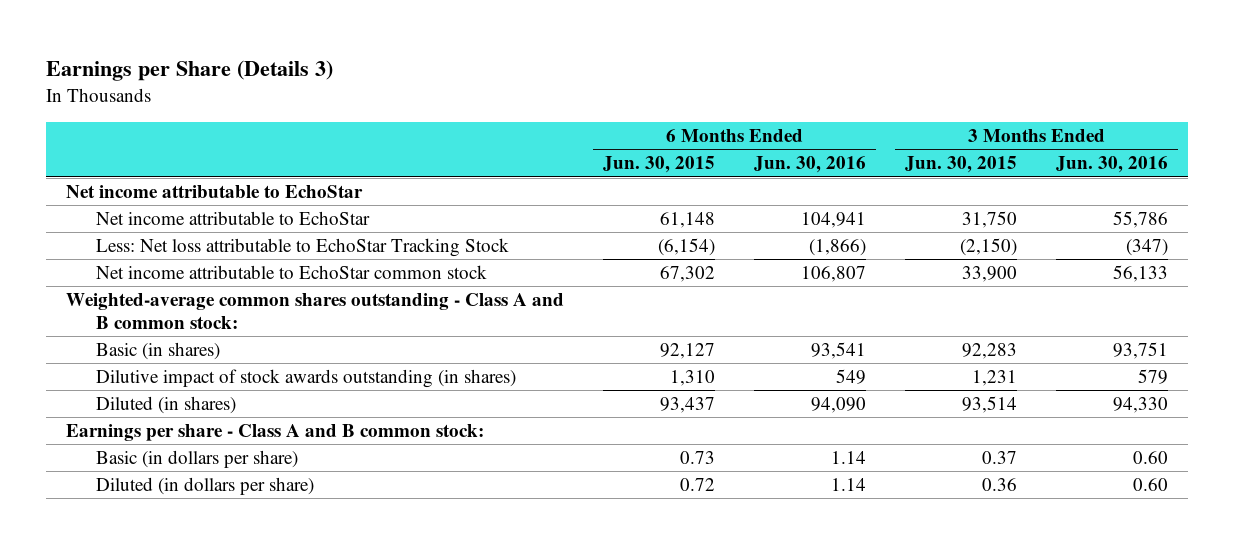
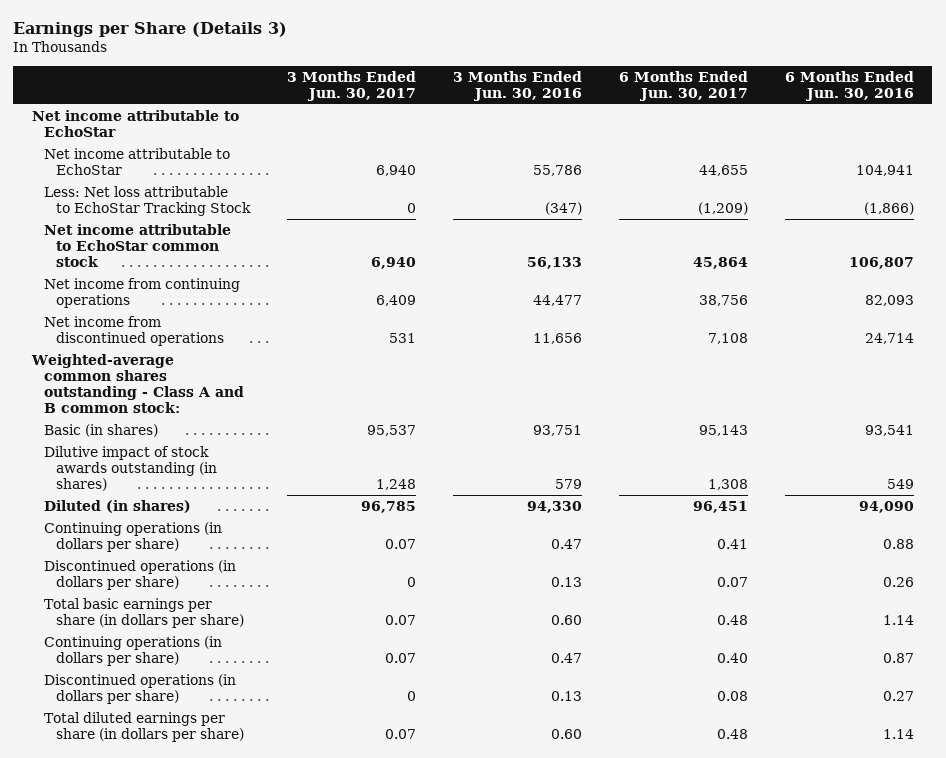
- | 6 Months Ended Jun. 30, 2015 | 6 Months Ended Jun. 30, 2016 | 3 Months Ended Jun. 30, 2015 | 3 Months Ended Jun. 30, 2016
+ | 3 Months Ended Jun. 30, 2017 | 3 Months Ended Jun. 30, 2016 | 6 Months Ended Jun. 30, 2017 | 6 Months Ended Jun. 30, 2016
+ Net income from continuing operations | 6,409 | 44,477 | 38,756 | 82,093
+ Net income from discontinued operations | 531 | 11,656 | 7,108 | 24,714
- Earnings per share - Class A and B common stock:
- Basic (in dollars per share) | 0.73 | 1.14 | 0.37 | 0.60
- Diluted (in dollars per share) | 0.72 | 1.14 | 0.36 | 0.60
+ Continuing operations (in dollars per share) | 0.07 | 0.47 | 0.41 | 0.88
+ Discontinued operations (in dollars per share) | 0 | 0.13 | 0.07 | 0.26
+ Total basic earnings per share (in dollars per share) | 0.07 | 0.60 | 0.48 | 1.14
+ Continuing operations (in dollars per share) | 0.07 | 0.47 | 0.40 | 0.87
+ Discontinued operations (in dollars per share) | 0 | 0.13 | 0.08 | 0.27
+ Total diluted earnings per share (in dollars per share) | 0.07 | 0.60 | 0.48 | 1.14

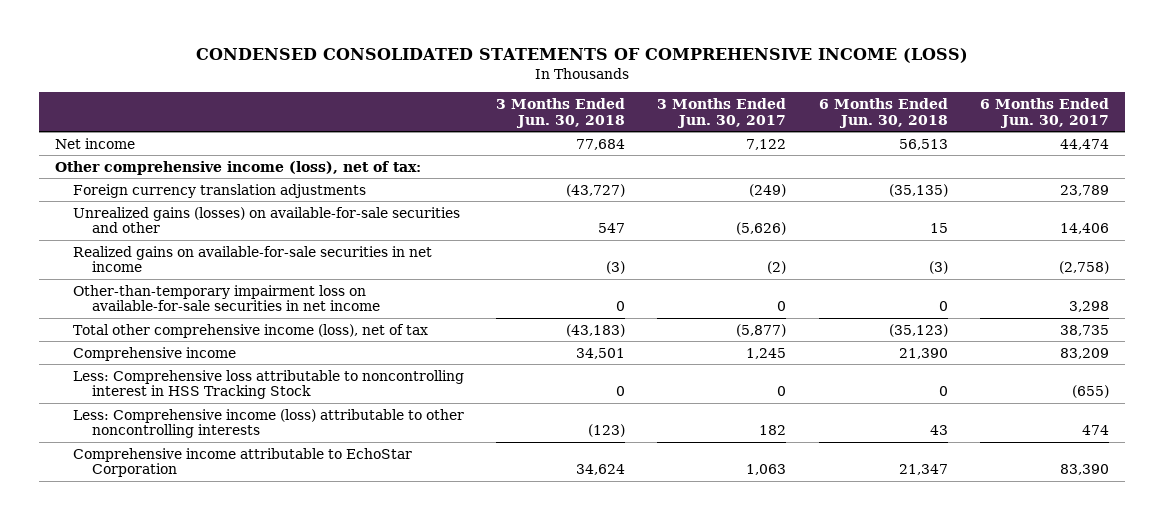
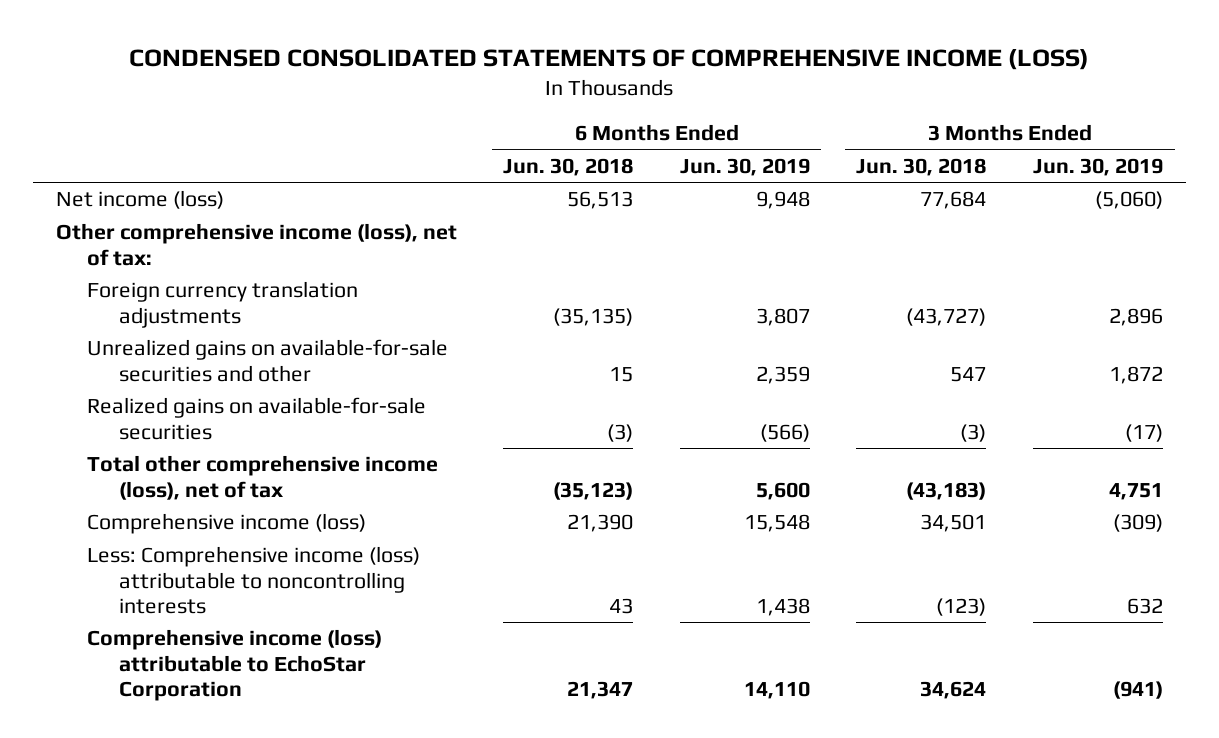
- | 3 Months Ended Jun. 30, 2018 | 3 Months Ended Jun. 30, 2017 | 6 Months Ended Jun. 30, 2018 | 6 Months Ended Jun. 30, 2017
+ | 6 Months Ended Jun. 30, 2018 | 6 Months Ended Jun. 30, 2019 | 3 Months Ended Jun. 30, 2018 | 3 Months Ended Jun. 30, 2019
- Net income | 77,684 | 7,122 | 56,513 | 44,474
+ Net income (loss) | 56,513 | 9,948 | 77,684 | (5,060)
- Unrealized gains (losses) on available-for-sale securities and other | 547 | (5,626) | 15 | 14,406
- Realized gains on available-for-sale securities in net income | (3) | (2) | (3) | (2,758)
- Other-than-temporary impairment loss on available-for-sale securities in net income | 0 | 0 | 0 | 3,298
+ Unrealized gains on available-for-sale securities and other | 15 | 2,359 | 547 | 1,872
+ Realized gains on available-for-sale securities | (3) | (566) | (3) | (17)
- Comprehensive income | 34,501 | 1,245 | 21,390 | 83,209
- Less: Comprehensive loss attributable to noncontrolling interest in HSS Tracking Stock | 0 | 0 | 0 | (655)
- Less: Comprehensive income (loss) attributable to other noncontrolling interests | (123) | 182 | 43 | 474
- Comprehensive income attributable to EchoStar Corporation | 34,624 | 1,063 | 21,347 | 83,390
+ Comprehensive income (loss) | 21,390 | 15,548 | 34,501 | (309)
+ Less: Comprehensive income (loss) attributable to noncontrolling interests | 43 | 1,438 | (123) | 632
+ Comprehensive income (loss) attributable to EchoStar Corporation | 21,347 | 14,110 | 34,624 | (941)

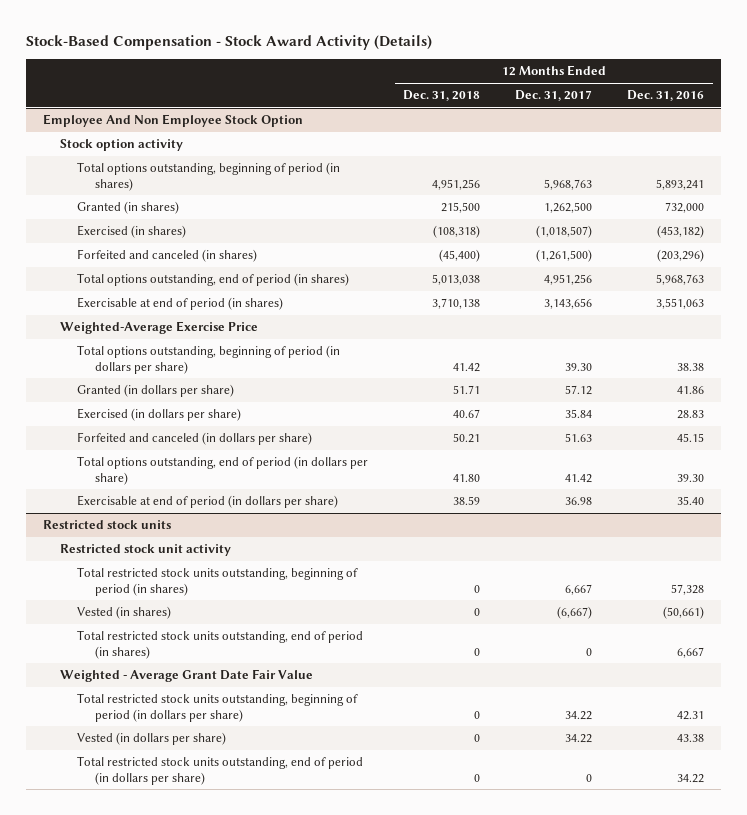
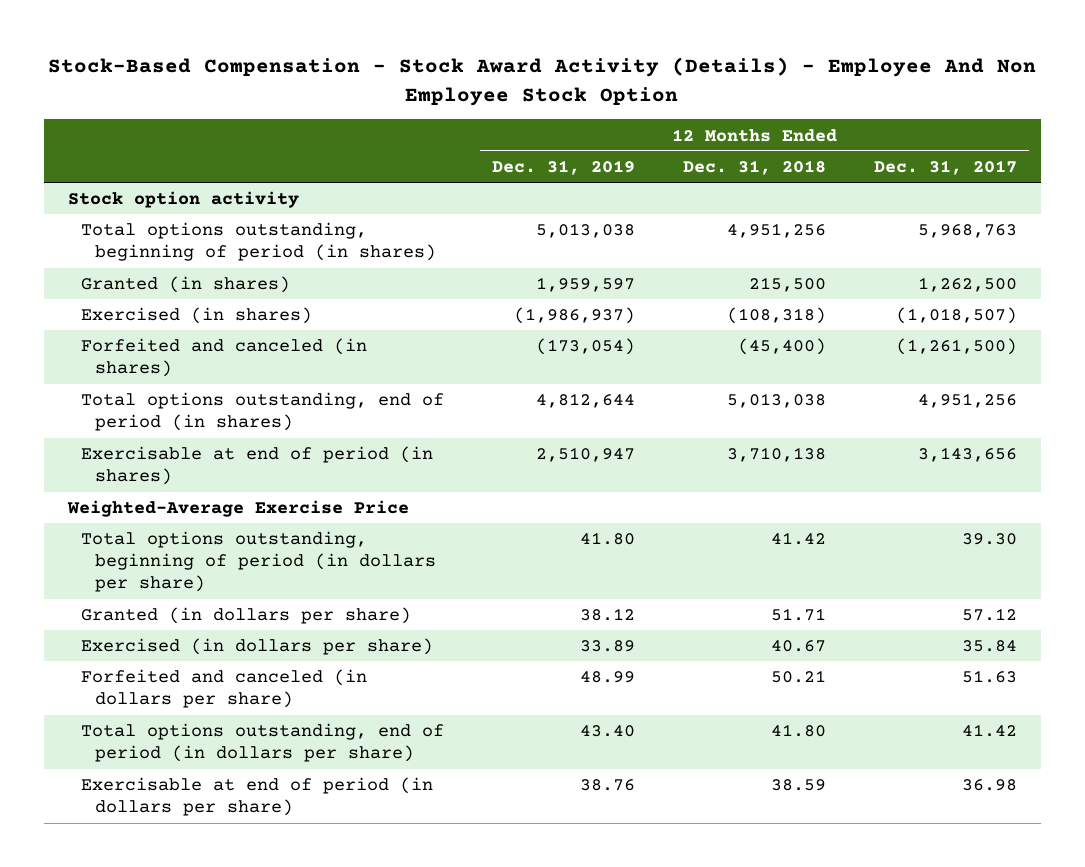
- Stock-Based Compensation - Stock Award Activity (Details)
+ Stock-Based Compensation - Stock Award Activity (Details) - Employee And Non Employee Stock Option
- | 12 Months Ended Dec. 31, 2018 | 12 Months Ended Dec. 31, 2017 | 12 Months Ended Dec. 31, 2016
+ | 12 Months Ended Dec. 31, 2019 | 12 Months Ended Dec. 31, 2018 | 12 Months Ended Dec. 31, 2017
- Employee And Non Employee Stock Option
- Restricted stock units
- Restricted stock unit activity
- Total restricted stock units outstanding, beginning of period (in shares) | 0 | 6,667 | 57,328
- Vested (in shares) | 0 | (6,667) | (50,661)
- Total restricted stock units outstanding, end of period (in shares) | 0 | 0 | 6,667
- Weighted - Average Grant Date Fair Value
- Total restricted stock units outstanding, beginning of period (in dollars per share) | 0 | 34.22 | 42.31
- Vested (in dollars per share) | 0 | 34.22 | 43.38
- Total restricted stock units outstanding, end of period (in dollars per share) | 0 | 0 | 34.22

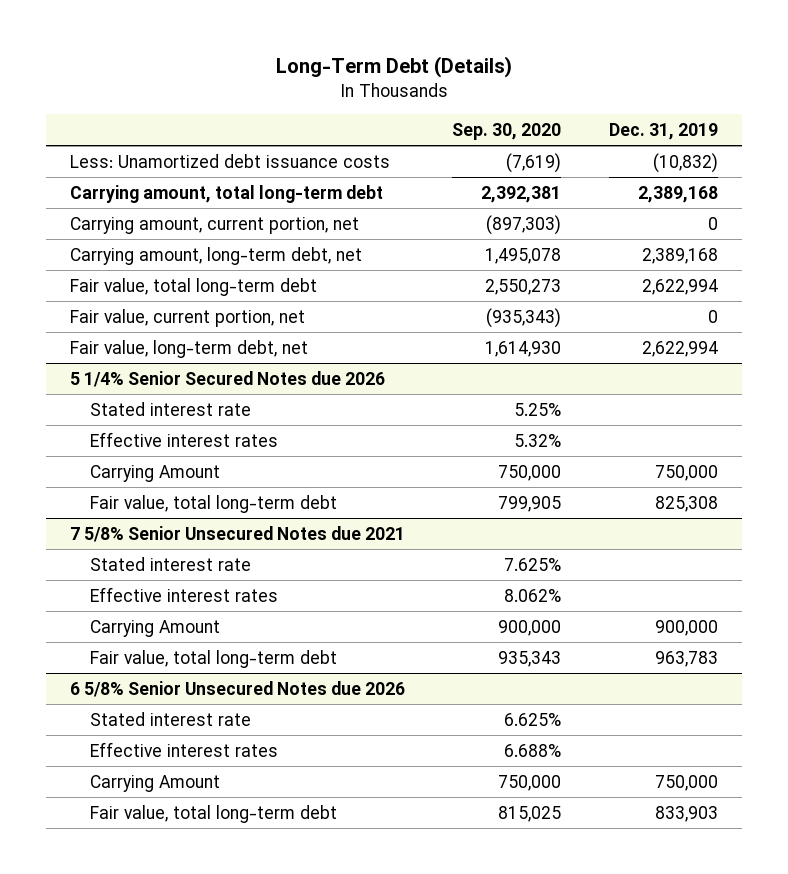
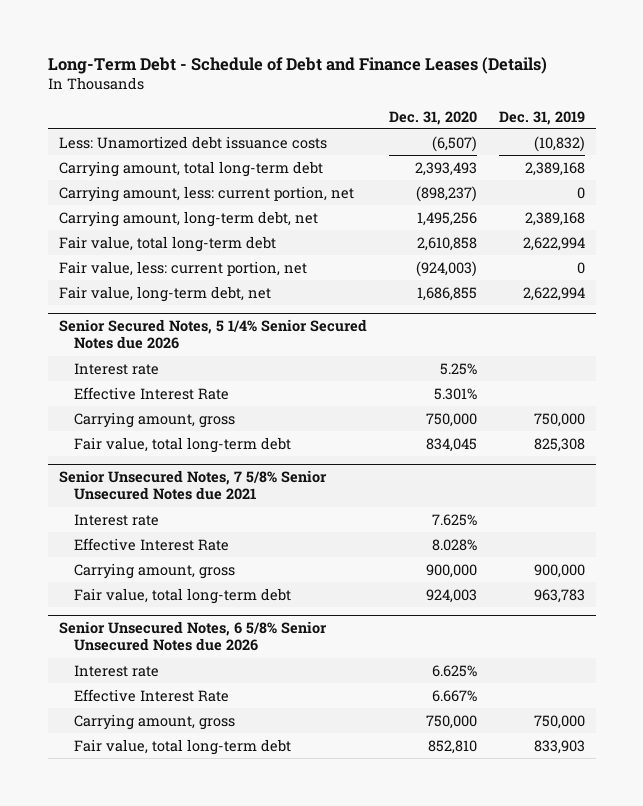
- Long-Term Debt (Details)
+ Long-Term Debt - Schedule of Debt and Finance Leases (Details)
- | Sep. 30, 2020 | Dec. 31, 2019
+ | Dec. 31, 2020 | Dec. 31, 2019
- Carrying amount, current portion, net | (897,303) | 0
+ Carrying amount, less: current portion, net | (898,237) | 0
- Fair value, current portion, net | (935,343) | 0
+ Fair value, less: current portion, net | (924,003) | 0
- 5 1/4% Senior Secured Notes due 2026
- Stated interest rate | 5.25% |
- Effective interest rates | 5.32% |
- Carrying Amount | 750,000 | 750,000
+ Senior Secured Notes, 5 1/4% Senior Secured Notes due 2026
+ Interest rate | 5.25% |
+ Effective Interest Rate | 5.301% |
+ Carrying amount, gross | 750,000 | 750,000
- 7 5/8% Senior Unsecured Notes due 2021
- Stated interest rate | 7.625% |
- Effective interest rates | 8.062% |
- Carrying Amount | 900,000 | 900,000
+ Senior Unsecured Notes, 7 5/8% Senior Unsecured Notes due 2021
+ Interest rate | 7.625% |
+ Effective Interest Rate | 8.028% |
+ Carrying amount, gross | 900,000 | 900,000
- 6 5/8% Senior Unsecured Notes due 2026
- Stated interest rate | 6.625% |
- Effective interest rates | 6.688% |
- Carrying Amount | 750,000 | 750,000
+ Senior Unsecured Notes, 6 5/8% Senior Unsecured Notes due 2026
+ Interest rate | 6.625% |
+ Effective Interest Rate | 6.667% |
+ Carrying amount, gross | 750,000 | 750,000

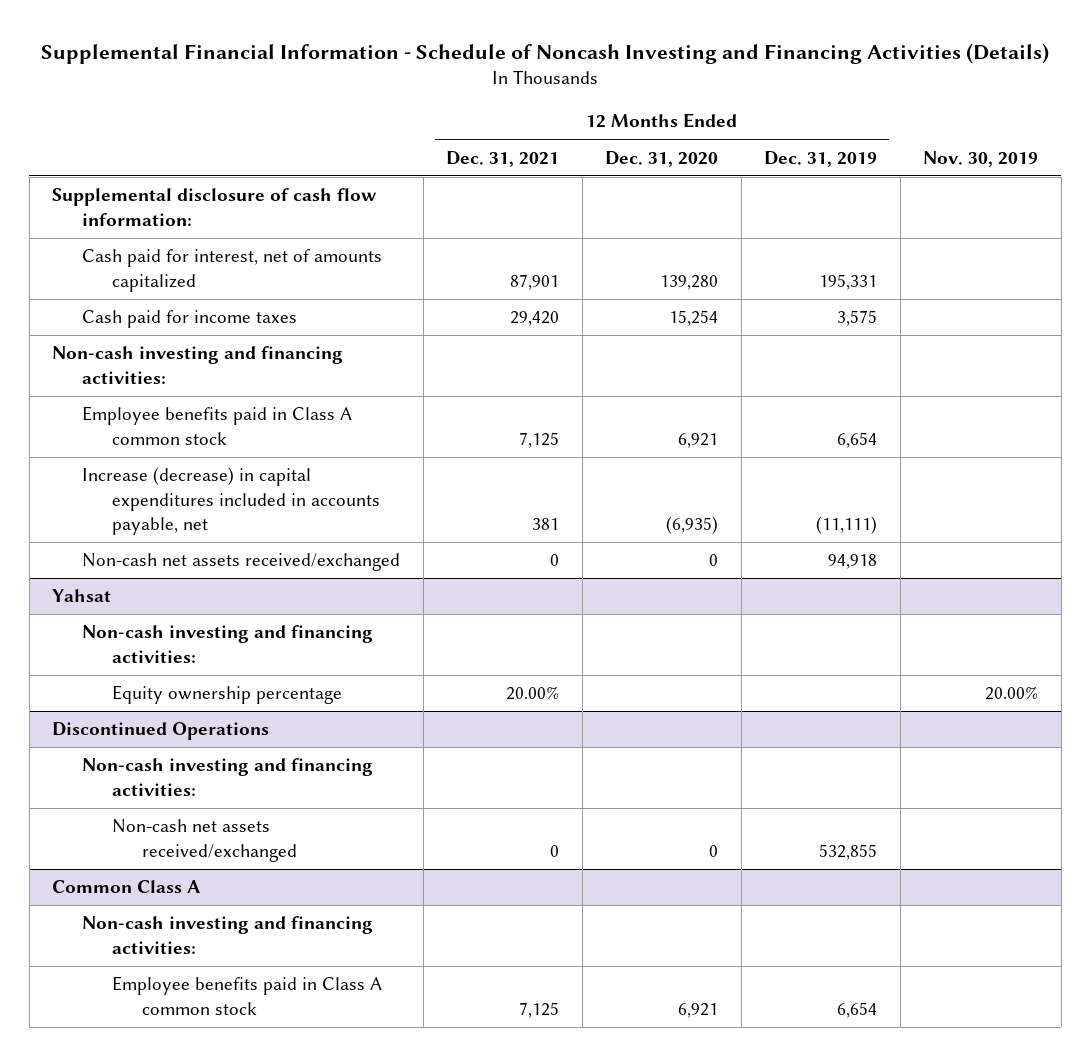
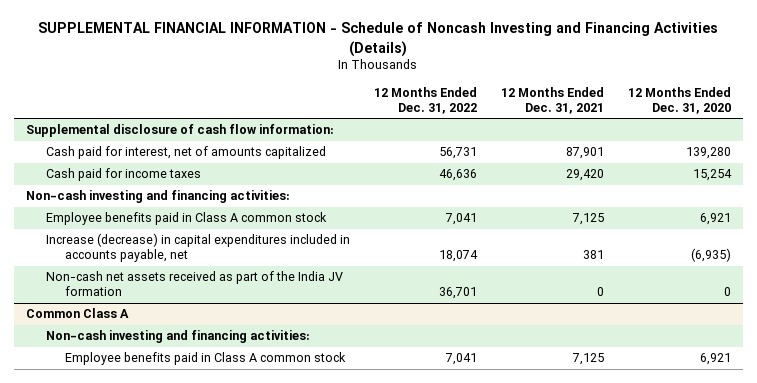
- Supplemental Financial Information - Schedule of Noncash Investing and Financing Activities (Details)
+ SUPPLEMENTAL FINANCIAL INFORMATION - Schedule of Noncash Investing and Financing Activities (Details)
- | 12 Months Ended Dec. 31, 2021 | 12 Months Ended Dec. 31, 2020 | 12 Months Ended Dec. 31, 2019 | Nov. 30, 2019
+ | 12 Months Ended Dec. 31, 2022 | 12 Months Ended Dec. 31, 2021 | 12 Months Ended Dec. 31, 2020
- Non-cash net assets received/exchanged | 0 | 0 | 94,918 |
- Yahsat
- Non-cash investing and financing activities:
- Equity ownership percentage | 20.00% | | | 20.00%
- Discontinued Operations
- Non-cash investing and financing activities:
- Non-cash net assets received/exchanged | 0 | 0 | 532,855 |
+ Non-cash net assets received as part of the India JV formation | 36,701 | 0 | 0

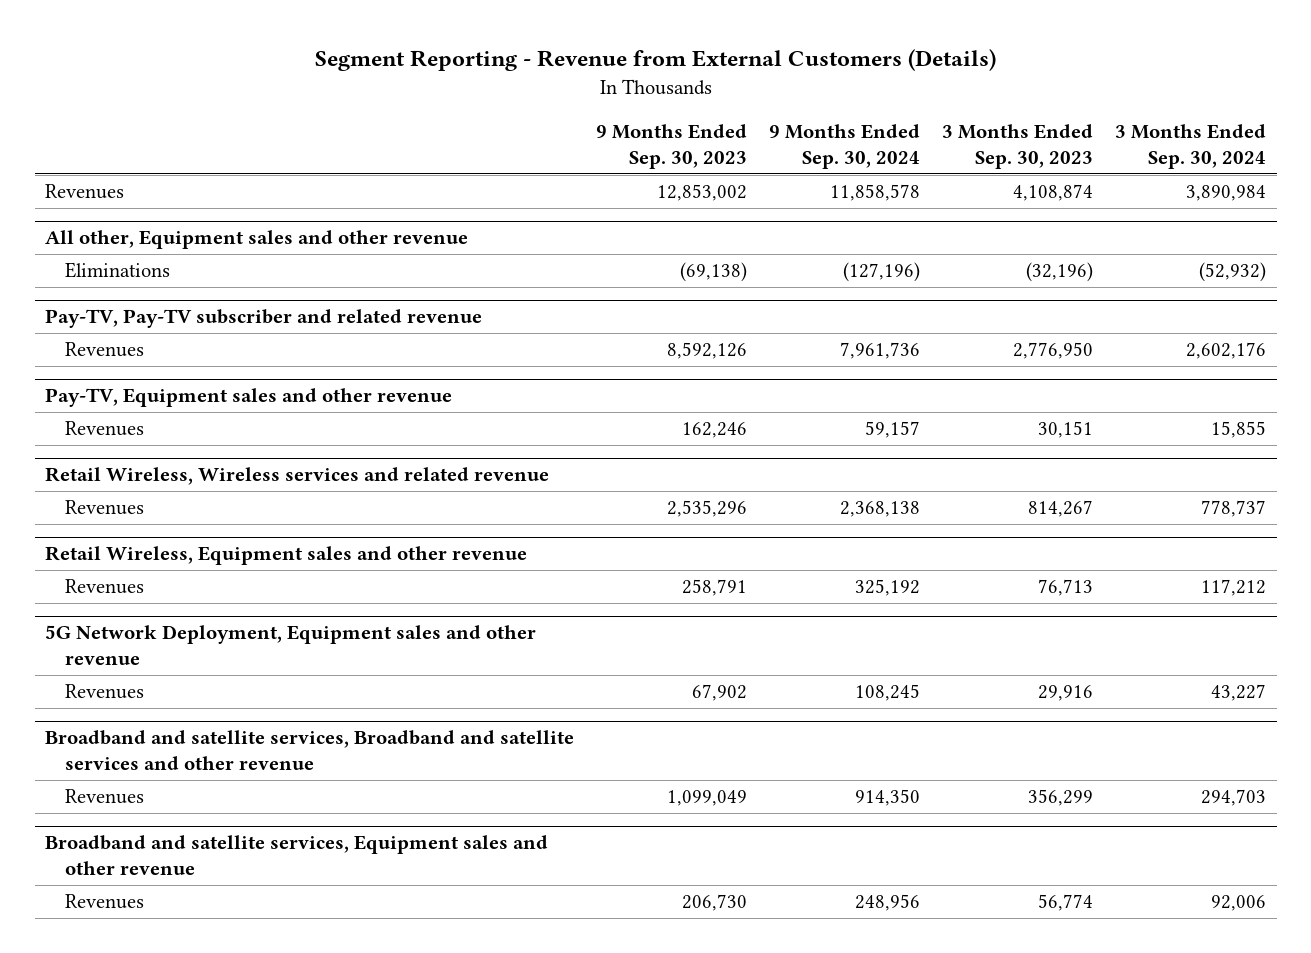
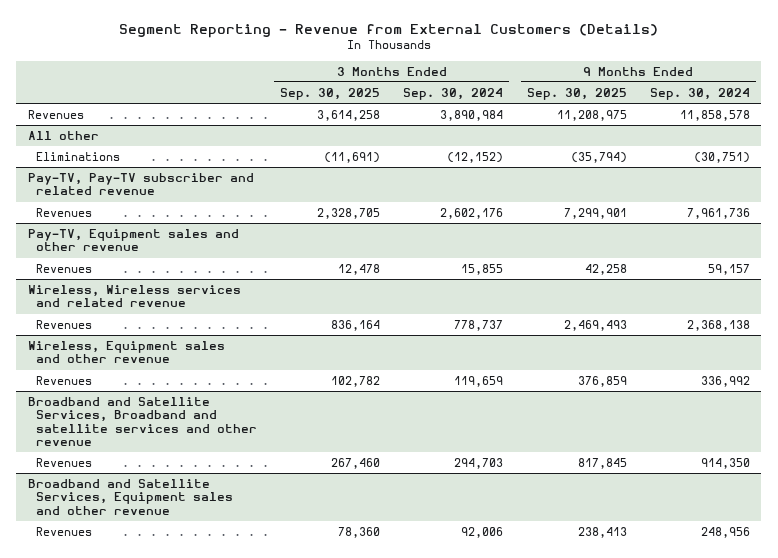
- | 9 Months Ended Sep. 30, 2023 | 9 Months Ended Sep. 30, 2024 | 3 Months Ended Sep. 30, 2023 | 3 Months Ended Sep. 30, 2024
+ | 3 Months Ended Sep. 30, 2025 | 3 Months Ended Sep. 30, 2024 | 9 Months Ended Sep. 30, 2025 | 9 Months Ended Sep. 30, 2024
- All other, Equipment sales and other revenue
- Eliminations | (69,138) | (127,196) | (32,196) | (52,932)
+ All other
+ Eliminations | (11,691) | (12,152) | (35,794) | (30,751)
- Retail Wireless, Wireless services and related revenue
+ Wireless, Wireless services and related revenue
- Retail Wireless, Equipment sales and other revenue
- Revenues | 258,791 | 325,192 | 76,713 | 117,212
- 5G Network Deployment, Equipment sales and other revenue
- Revenues | 67,902 | 108,245 | 29,916 | 43,227
- Broadband and satellite services, Broadband and satellite services and other revenue
+ Wireless, Equipment sales and other revenue
+ Revenues | 102,782 | 119,659 | 376,859 | 336,992
+ Broadband and Satellite Services, Broadband and satellite services and other revenue
- Broadband and satellite services, Equipment sales and other revenue
+ Broadband and Satellite Services, Equipment sales and other revenue

